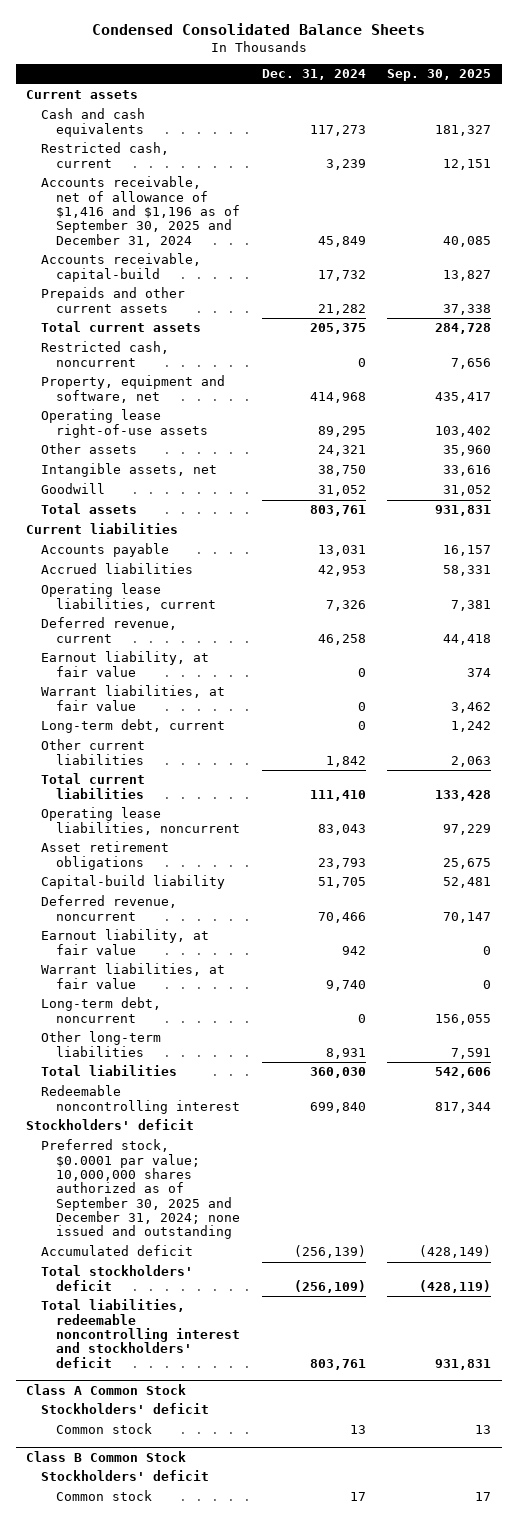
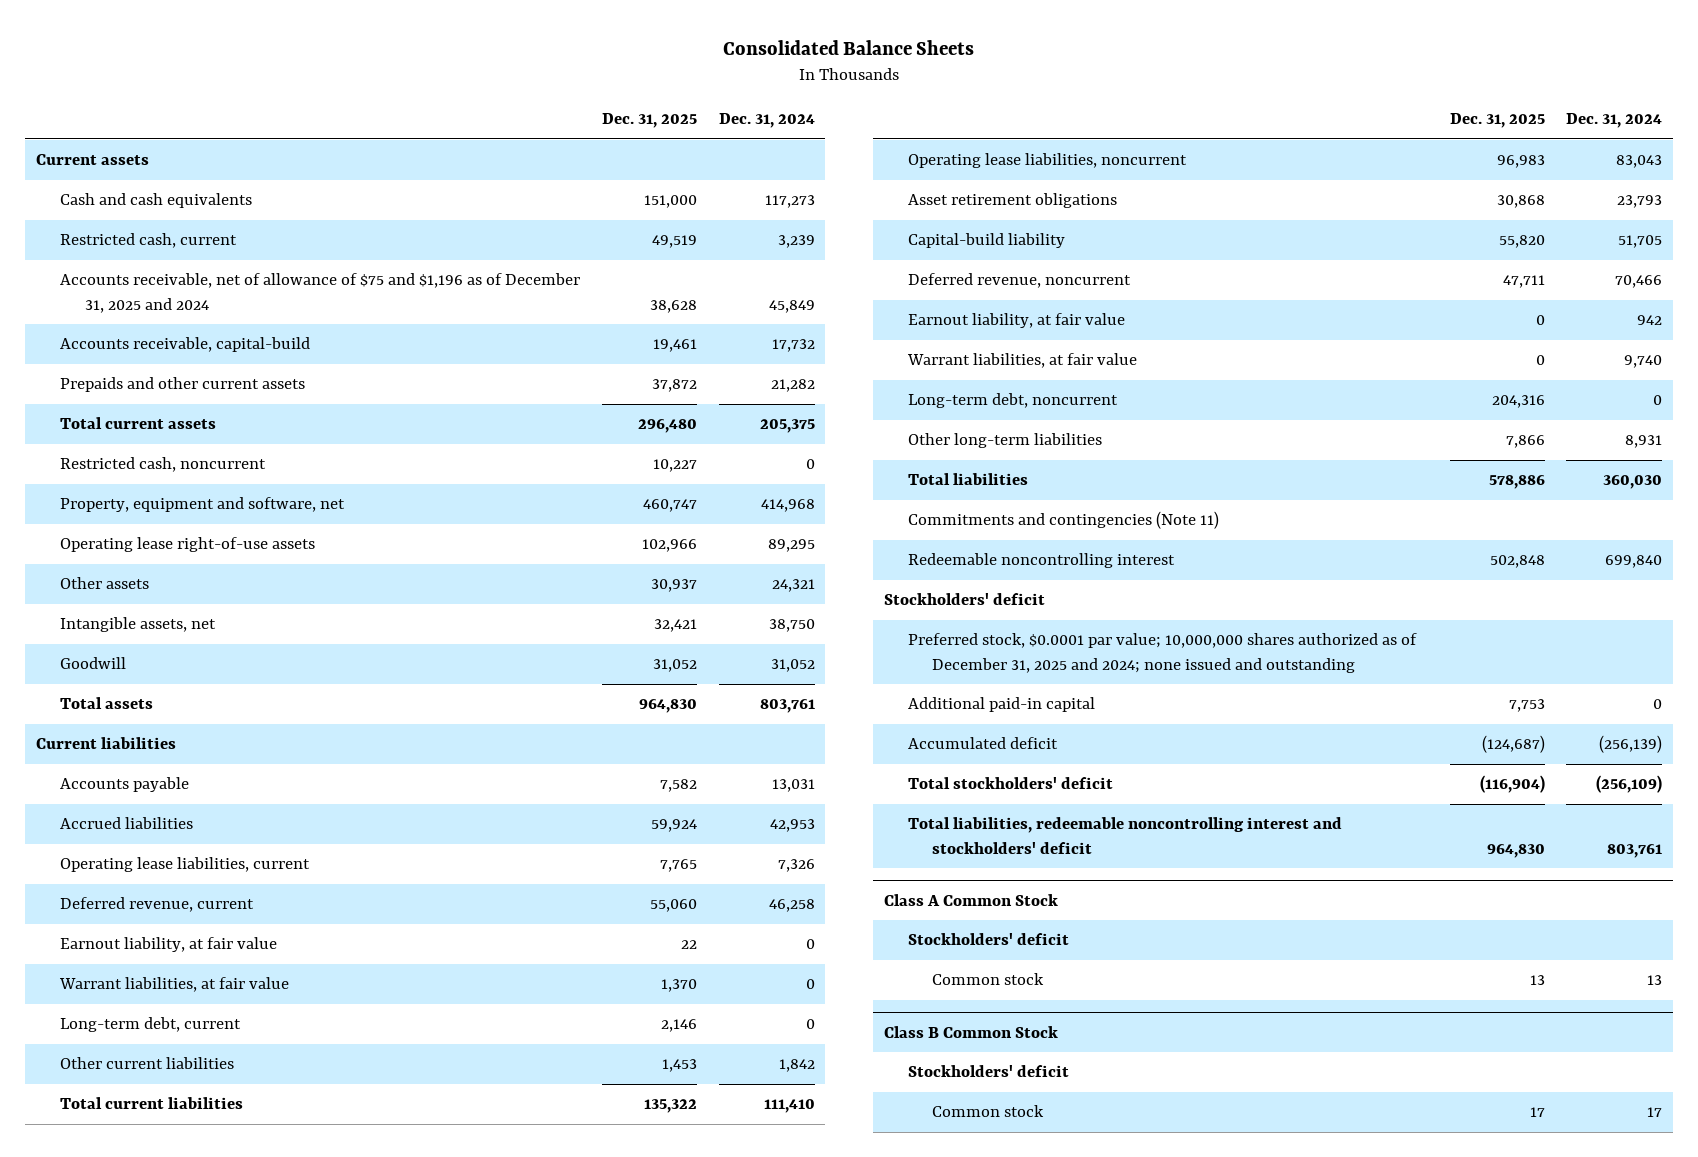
- Condensed Consolidated Balance Sheets
+ Consolidated Balance Sheets
- | Dec. 31, 2024 | Sep. 30, 2025
+ | Dec. 31, 2025 | Dec. 31, 2024
- Accounts receivable, net of allowance of $1,416 and $1,196 as of September 30, 2025 and December 31, 2024 | 45,849 | 40,085
+ Accounts receivable, net of allowance of $75 and $1,196 as of December 31, 2025 and 2024 | 38,628 | 45,849
+ Commitments and contingencies (Note 11)
- Preferred stock, $0.0001 par value; 10,000,000 shares authorized as of September 30, 2025 and December 31, 2024; none issued and outstanding
+ Preferred stock, $0.0001 par value; 10,000,000 shares authorized as of December 31, 2025 and 2024; none issued and outstanding
+ Additional paid-in capital | 7,753 | 0

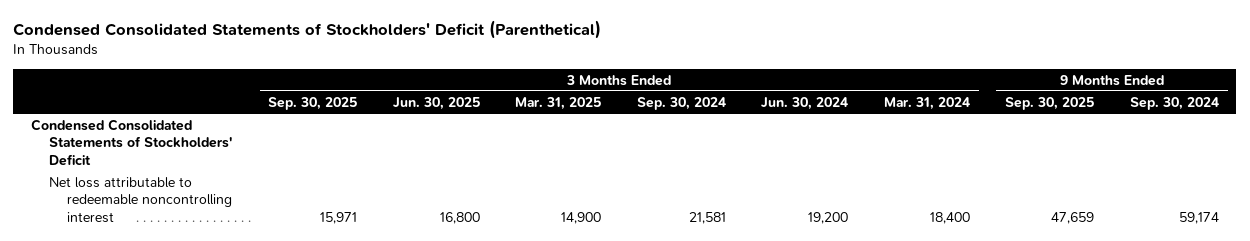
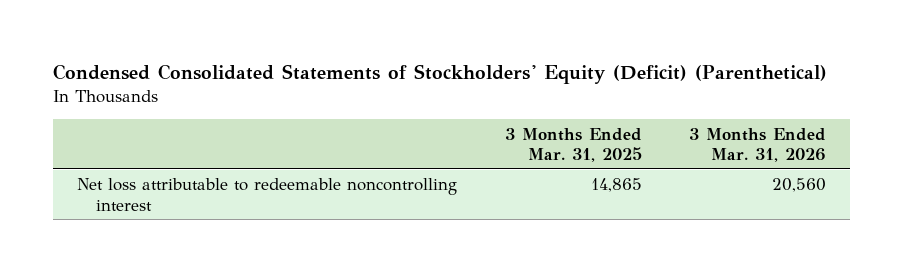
- Condensed Consolidated Statements of Stockholders' Deficit (Parenthetical)
+ Condensed Consolidated Statements of Stockholders' Equity (Deficit) (Parenthetical)
- | 3 Months Ended Sep. 30, 2025 | 3 Months Ended Jun. 30, 2025 | 3 Months Ended Mar. 31, 2025 | 3 Months Ended Sep. 30, 2024 | 3 Months Ended Jun. 30, 2024 | 3 Months Ended Mar. 31, 2024 | 9 Months Ended Sep. 30, 2025 | 9 Months Ended Sep. 30, 2024
+ | 3 Months Ended Mar. 31, 2025 | 3 Months Ended Mar. 31, 2026
- Condensed Consolidated Statements of Stockholders' Deficit
- Net loss attributable to redeemable noncontrolling interest | 15,971 | 16,800 | 14,900 | 21,581 | 19,200 | 18,400 | 47,659 | 59,174
+ Net loss attributable to redeemable noncontrolling interest | 14,865 | 20,560

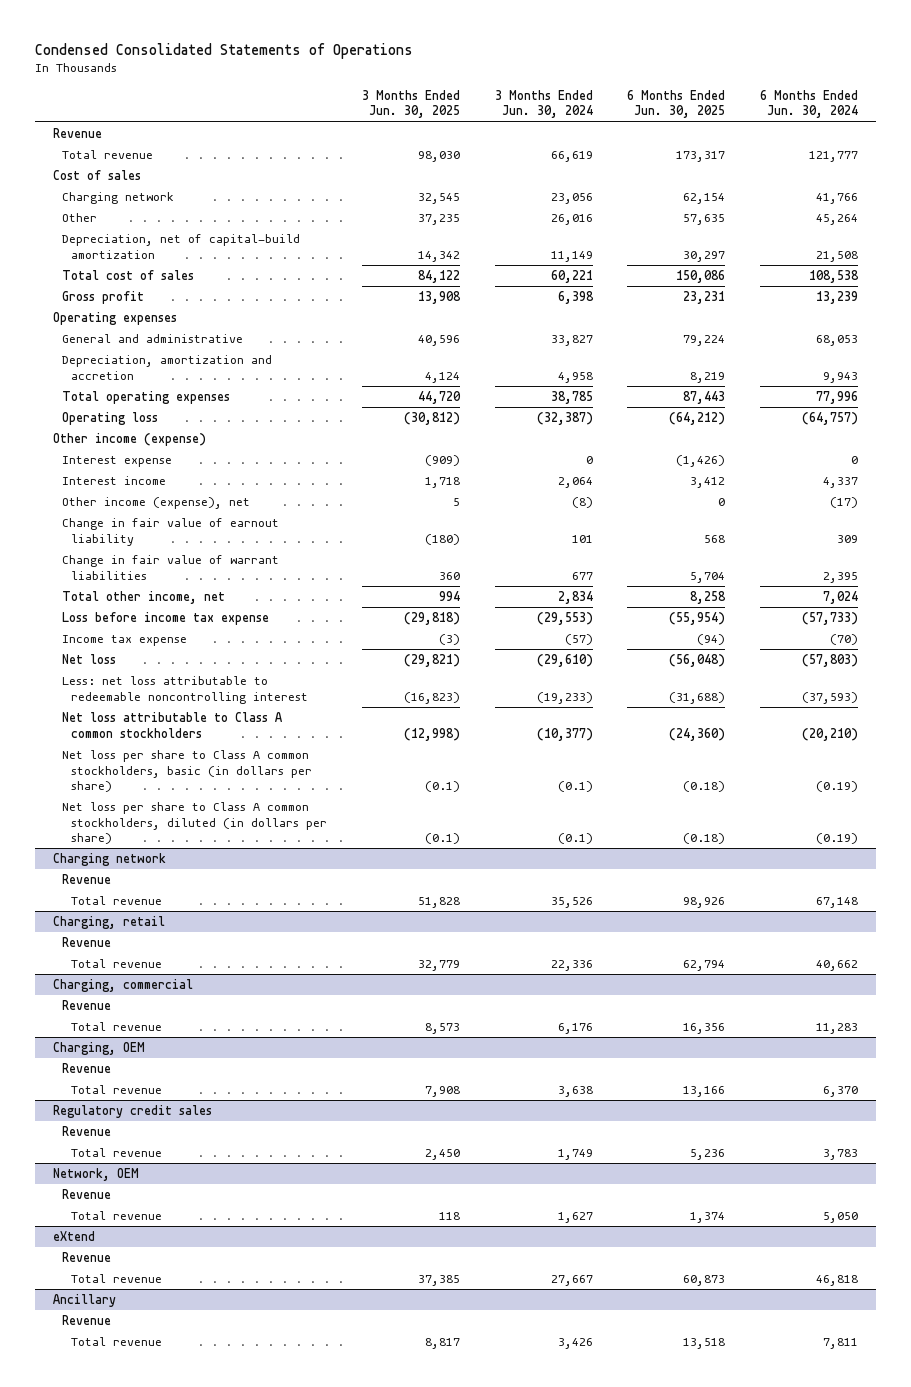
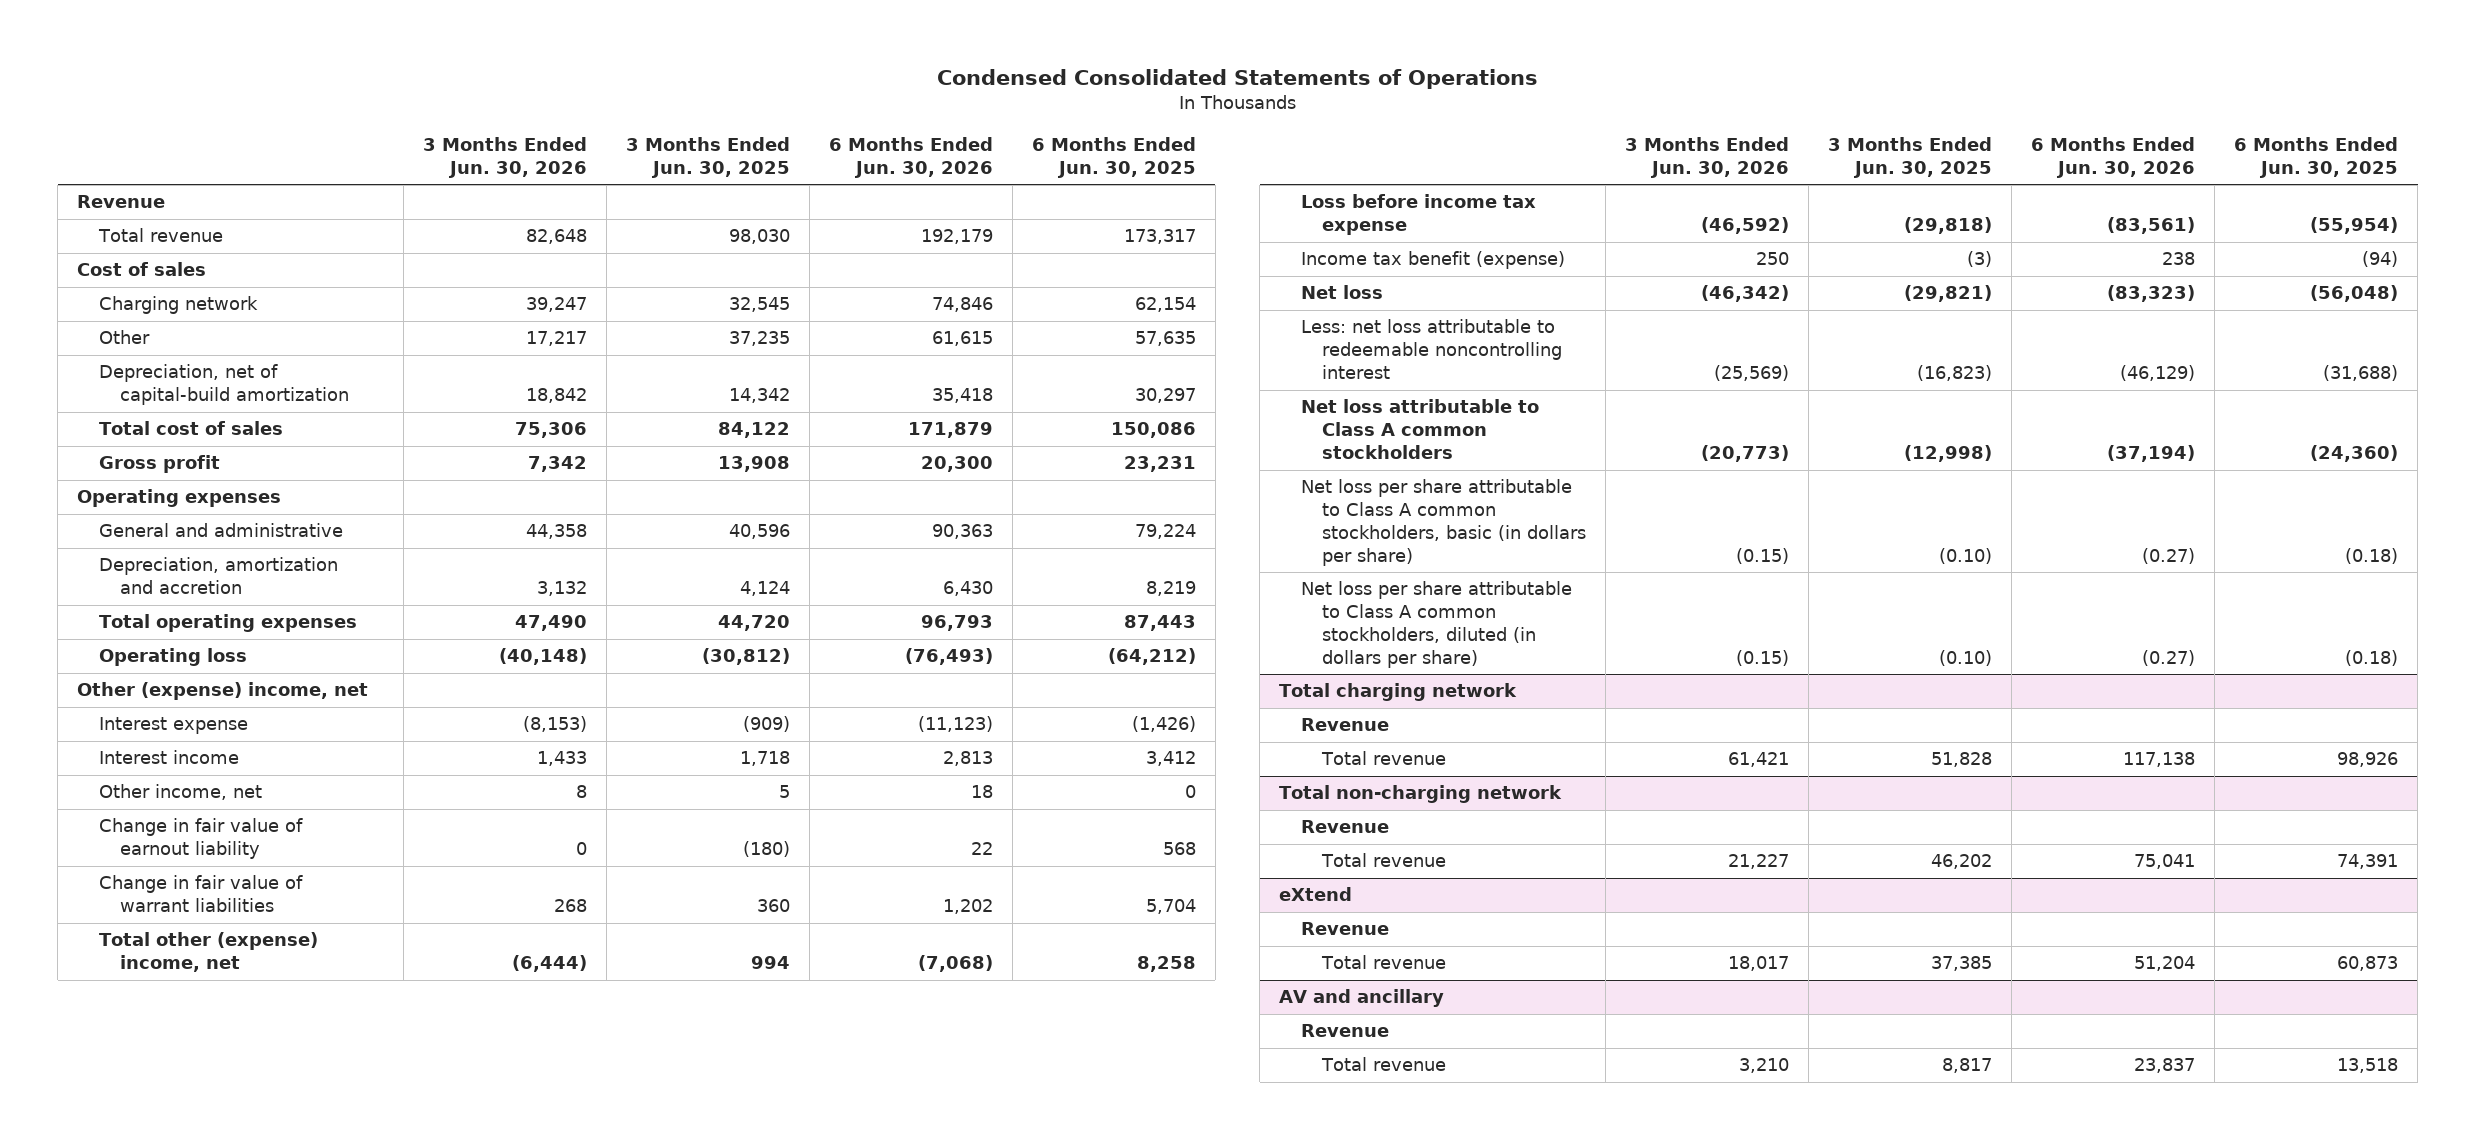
- | 3 Months Ended Jun. 30, 2025 | 3 Months Ended Jun. 30, 2024 | 6 Months Ended Jun. 30, 2025 | 6 Months Ended Jun. 30, 2024
+ | 3 Months Ended Jun. 30, 2026 | 3 Months Ended Jun. 30, 2025 | 6 Months Ended Jun. 30, 2026 | 6 Months Ended Jun. 30, 2025
- Other income (expense)
+ Other (expense) income, net
- Other income (expense), net | 5 | (8) | 0 | (17)
+ Other income, net | 8 | 5 | 18 | 0
- Total other income, net | 994 | 2,834 | 8,258 | 7,024
+ Total other (expense) income, net | (6,444) | 994 | (7,068) | 8,258
- Income tax expense | (3) | (57) | (94) | (70)
+ Income tax benefit (expense) | 250 | (3) | 238 | (94)
- Net loss per share to Class A common stockholders, basic (in dollars per share) | (0.1) | (0.1) | (0.18) | (0.19)
- Net loss per share to Class A common stockholders, diluted (in dollars per share) | (0.1) | (0.1) | (0.18) | (0.19)
- Charging network
+ Net loss per share attributable to Class A common stockholders, basic (in dollars per share) | (0.15) | (0.10) | (0.27) | (0.18)
+ Net loss per share attributable to Class A common stockholders, diluted (in dollars per share) | (0.15) | (0.10) | (0.27) | (0.18)
+ Total charging network
- Charging, retail
- Revenue
- Total revenue | 32,779 | 22,336 | 62,794 | 40,662
- Charging, commercial
- Revenue
- Total revenue | 8,573 | 6,176 | 16,356 | 11,283
- Charging, OEM
- Revenue
- Total revenue | 7,908 | 3,638 | 13,166 | 6,370
- Regulatory credit sales
- Revenue
- Total revenue | 2,450 | 1,749 | 5,236 | 3,783
- Network, OEM
+ Total non-charging network
- Total revenue | 118 | 1,627 | 1,374 | 5,050
+ Total revenue | 21,227 | 46,202 | 75,041 | 74,391
- Ancillary
+ AV and ancillary

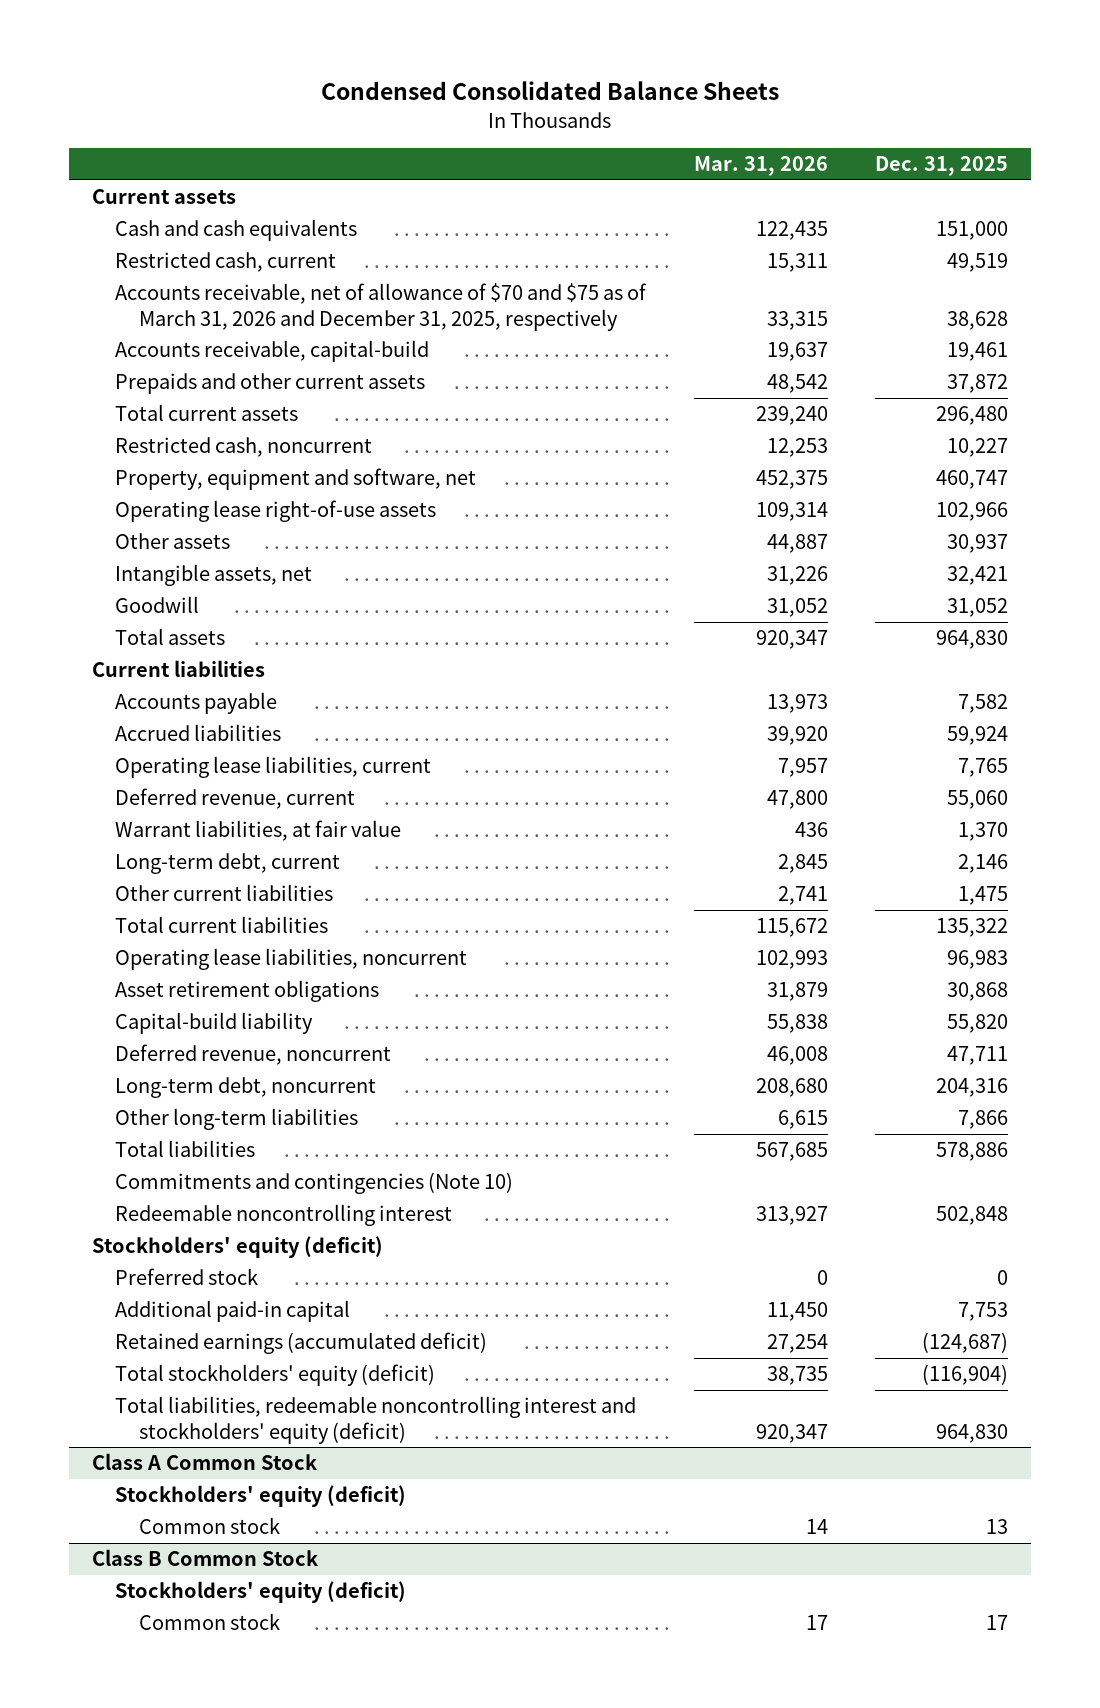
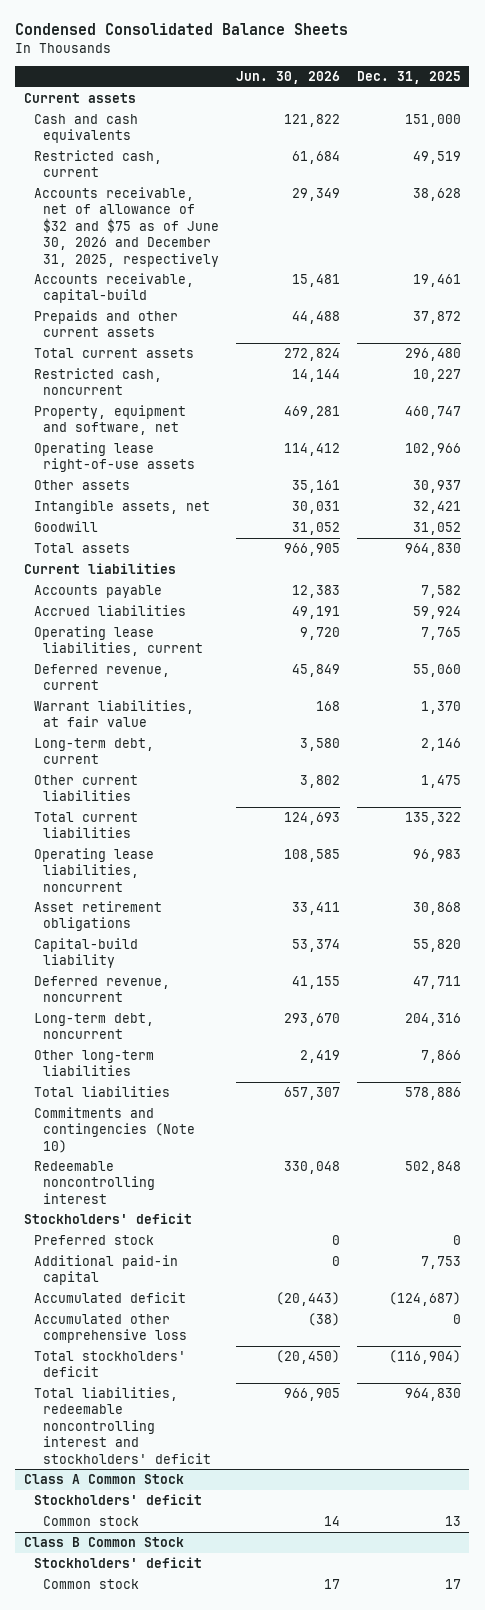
- | Mar. 31, 2026 | Dec. 31, 2025
+ | Jun. 30, 2026 | Dec. 31, 2025
- Accounts receivable, net of allowance of $70 and $75 as of March 31, 2026 and December 31, 2025, respectively | 33,315 | 38,628
+ Accounts receivable, net of allowance of $32 and $75 as of June 30, 2026 and December 31, 2025, respectively | 29,349 | 38,628
- Stockholders' equity (deficit)
+ Stockholders' deficit
- Retained earnings (accumulated deficit) | 27,254 | (124,687)
- Total stockholders' equity (deficit) | 38,735 | (116,904)
- Total liabilities, redeemable noncontrolling interest and stockholders' equity (deficit) | 920,347 | 964,830
+ Accumulated deficit | (20,443) | (124,687)
+ Accumulated other comprehensive loss | (38) | 0
+ Total stockholders' deficit | (20,450) | (116,904)
+ Total liabilities, redeemable noncontrolling interest and stockholders' deficit | 966,905 | 964,830
@ Class A Common Stock
- Stockholders' equity (deficit)
+ Stockholders' deficit
@ Class B Common Stock
- Stockholders' equity (deficit)
+ Stockholders' deficit

